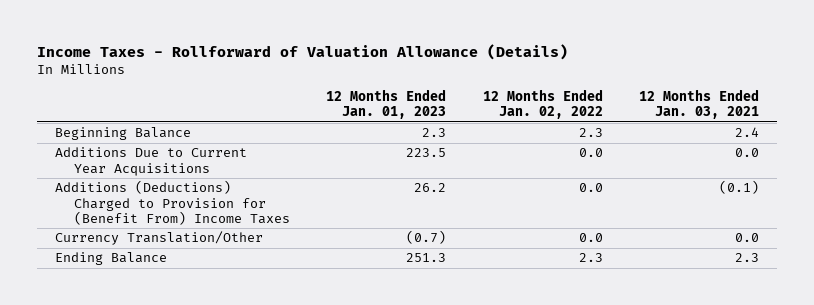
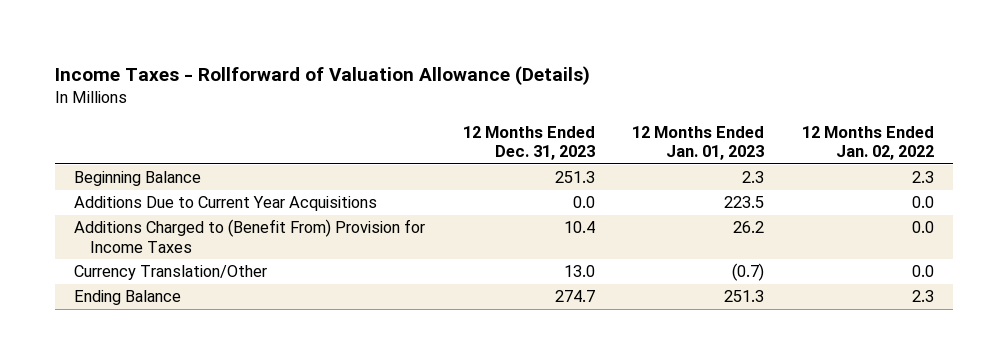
- | 12 Months Ended Jan. 01, 2023 | 12 Months Ended Jan. 02, 2022 | 12 Months Ended Jan. 03, 2021
+ | 12 Months Ended Dec. 31, 2023 | 12 Months Ended Jan. 01, 2023 | 12 Months Ended Jan. 02, 2022
- Additions (Deductions) Charged to Provision for (Benefit From) Income Taxes | 26.2 | 0.0 | (0.1)
+ Additions Charged to (Benefit From) Provision for Income Taxes | 10.4 | 26.2 | 0.0

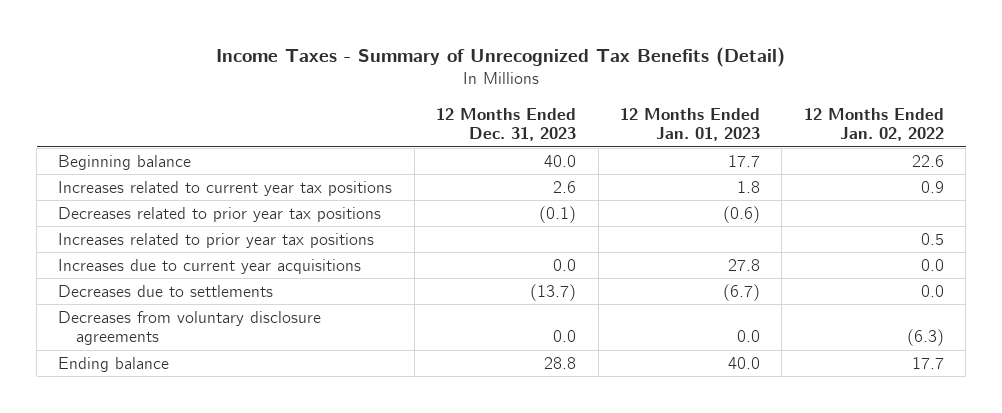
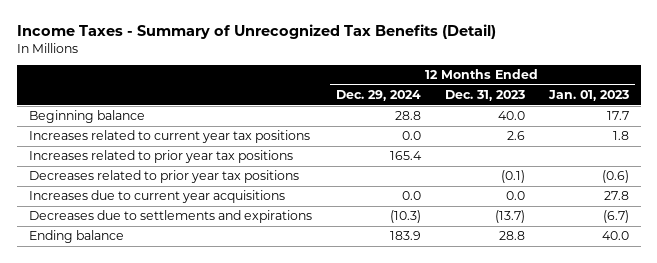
- | 12 Months Ended Dec. 31, 2023 | 12 Months Ended Jan. 01, 2023 | 12 Months Ended Jan. 02, 2022
+ | 12 Months Ended Dec. 29, 2024 | 12 Months Ended Dec. 31, 2023 | 12 Months Ended Jan. 01, 2023
moved down: Decreases related to prior year tax positions | | (0.1) | (0.6)
- Decreases due to settlements | (13.7) | (6.7) | 0.0
- Decreases from voluntary disclosure agreements | 0.0 | 0.0 | (6.3)
+ Decreases due to settlements and expirations | (10.3) | (13.7) | (6.7)

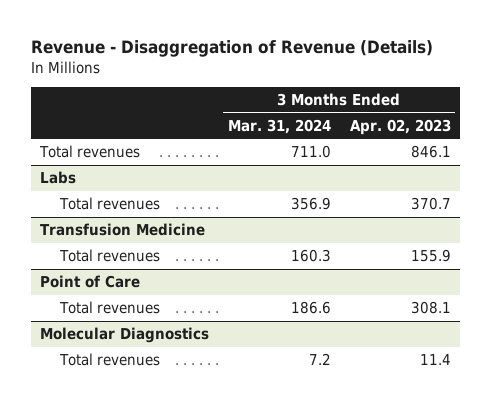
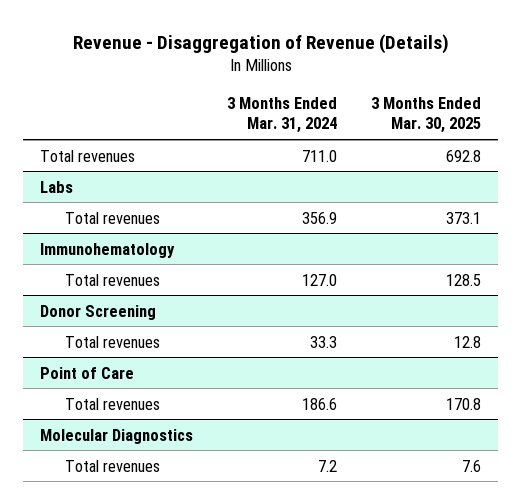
- | 3 Months Ended Mar. 31, 2024 | 3 Months Ended Apr. 02, 2023
+ | 3 Months Ended Mar. 31, 2024 | 3 Months Ended Mar. 30, 2025
- Transfusion Medicine
- Total revenues | 160.3 | 155.9
+ Immunohematology
+ Total revenues | 127.0 | 128.5
+ Donor Screening
+ Total revenues | 33.3 | 12.8

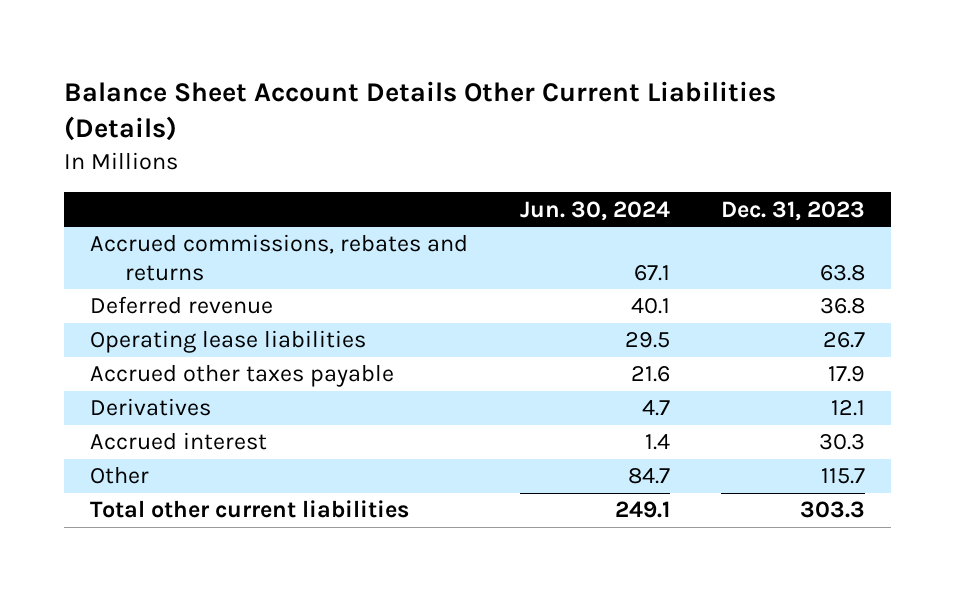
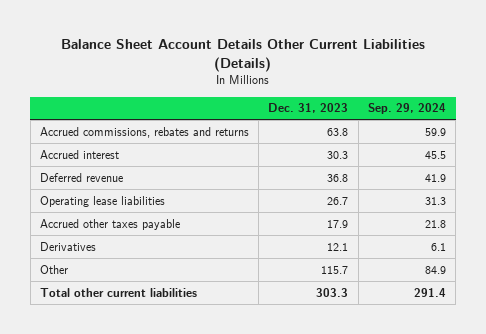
- | Jun. 30, 2024 | Dec. 31, 2023
+ | Dec. 31, 2023 | Sep. 29, 2024
moved up: Accrued interest | 30.3 | 45.5

